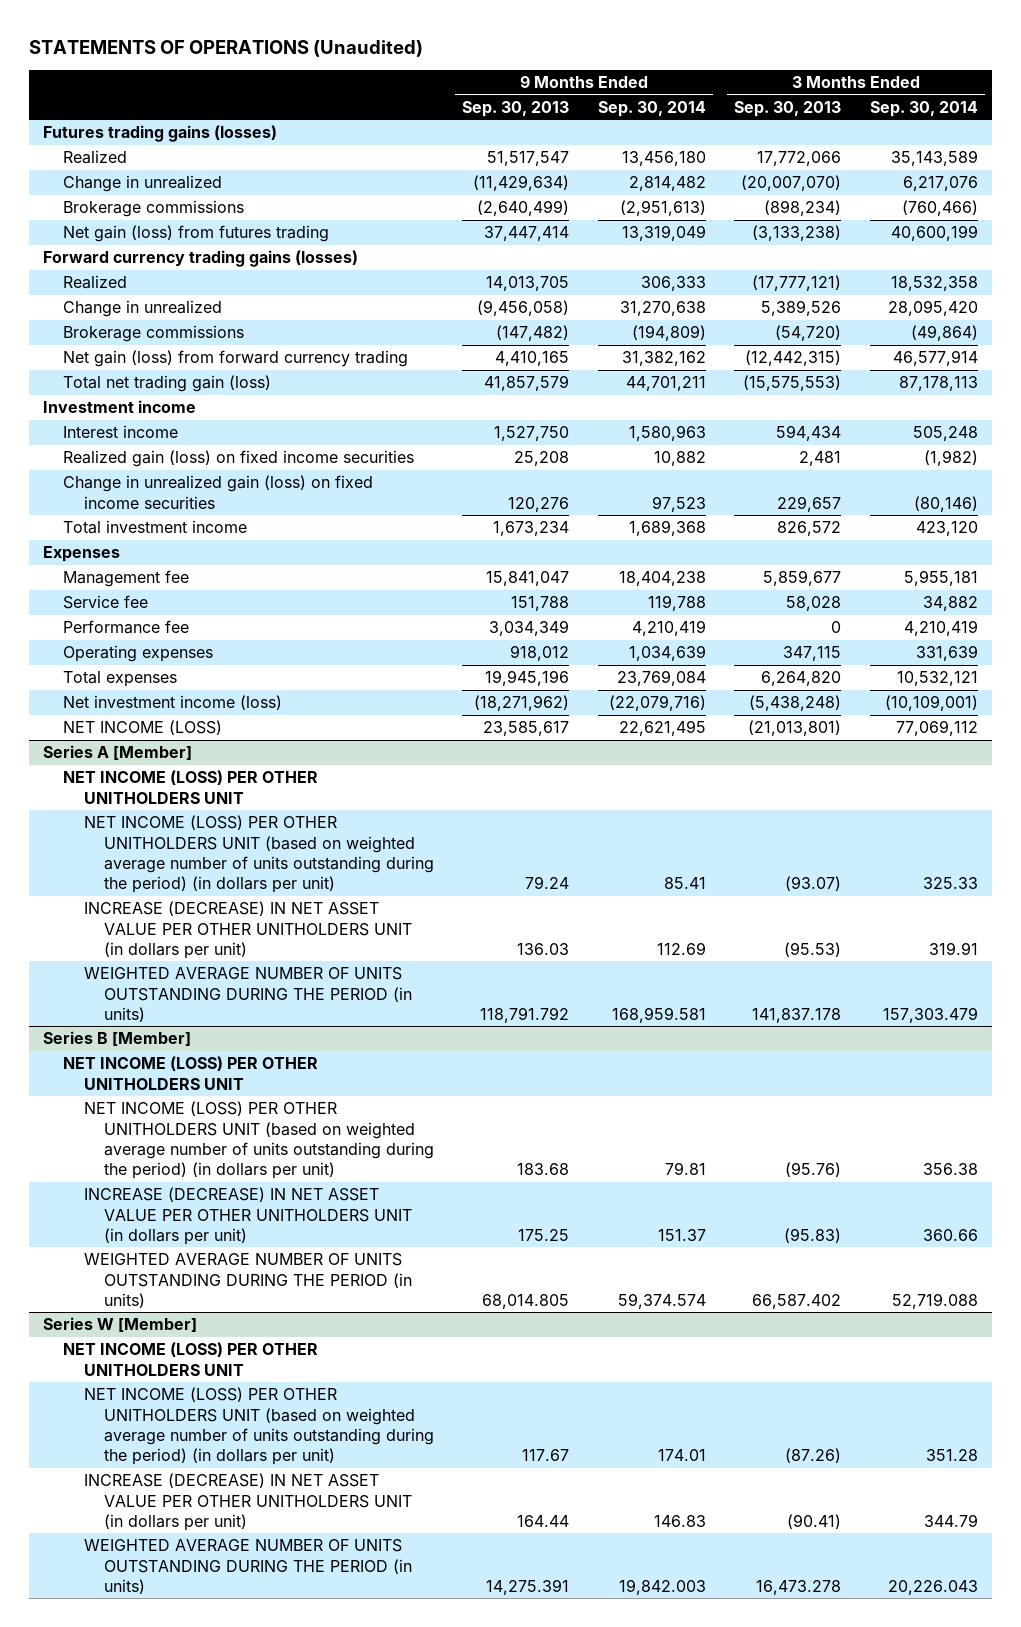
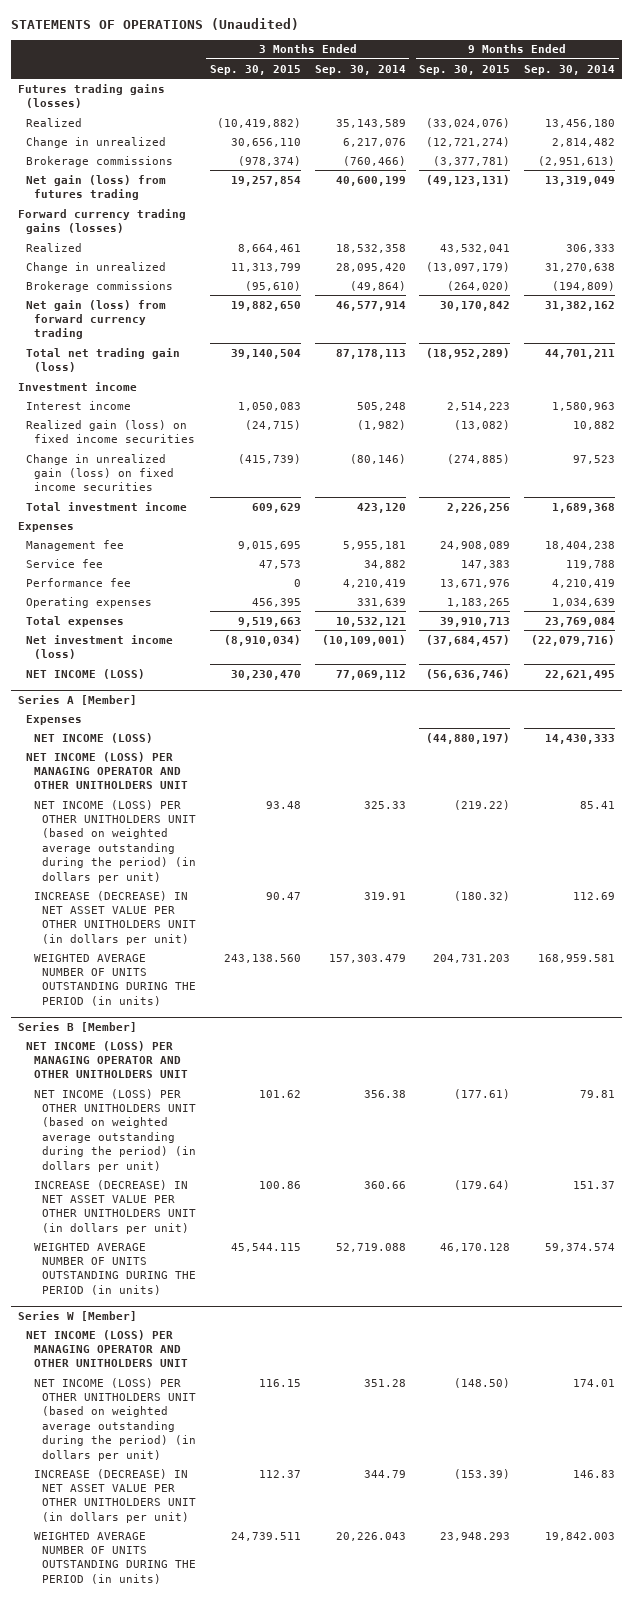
- | 9 Months Ended Sep. 30, 2013 | 9 Months Ended Sep. 30, 2014 | 3 Months Ended Sep. 30, 2013 | 3 Months Ended Sep. 30, 2014
+ | 3 Months Ended Sep. 30, 2015 | 3 Months Ended Sep. 30, 2014 | 9 Months Ended Sep. 30, 2015 | 9 Months Ended Sep. 30, 2014
@ Series A [Member]
- NET INCOME (LOSS) PER OTHER UNITHOLDERS UNIT
- NET INCOME (LOSS) PER OTHER UNITHOLDERS UNIT (based on weighted average number of units outstanding during the period) (in dollars per unit) | 79.24 | 85.41 | (93.07) | 325.33
+ Expenses
+ NET INCOME (LOSS) | | | (44,880,197) | 14,430,333
+ NET INCOME (LOSS) PER MANAGING OPERATOR AND OTHER UNITHOLDERS UNIT
+ NET INCOME (LOSS) PER OTHER UNITHOLDERS UNIT (based on weighted average outstanding during the period) (in dollars per unit) | 93.48 | 325.33 | (219.22) | 85.41
@ Series B [Member]
- NET INCOME (LOSS) PER OTHER UNITHOLDERS UNIT
- NET INCOME (LOSS) PER OTHER UNITHOLDERS UNIT (based on weighted average number of units outstanding during the period) (in dollars per unit) | 183.68 | 79.81 | (95.76) | 356.38
+ NET INCOME (LOSS) PER MANAGING OPERATOR AND OTHER UNITHOLDERS UNIT
+ NET INCOME (LOSS) PER OTHER UNITHOLDERS UNIT (based on weighted average outstanding during the period) (in dollars per unit) | 101.62 | 356.38 | (177.61) | 79.81
@ Series W [Member]
- NET INCOME (LOSS) PER OTHER UNITHOLDERS UNIT
- NET INCOME (LOSS) PER OTHER UNITHOLDERS UNIT (based on weighted average number of units outstanding during the period) (in dollars per unit) | 117.67 | 174.01 | (87.26) | 351.28
+ NET INCOME (LOSS) PER MANAGING OPERATOR AND OTHER UNITHOLDERS UNIT
+ NET INCOME (LOSS) PER OTHER UNITHOLDERS UNIT (based on weighted average outstanding during the period) (in dollars per unit) | 116.15 | 351.28 | (148.50) | 174.01

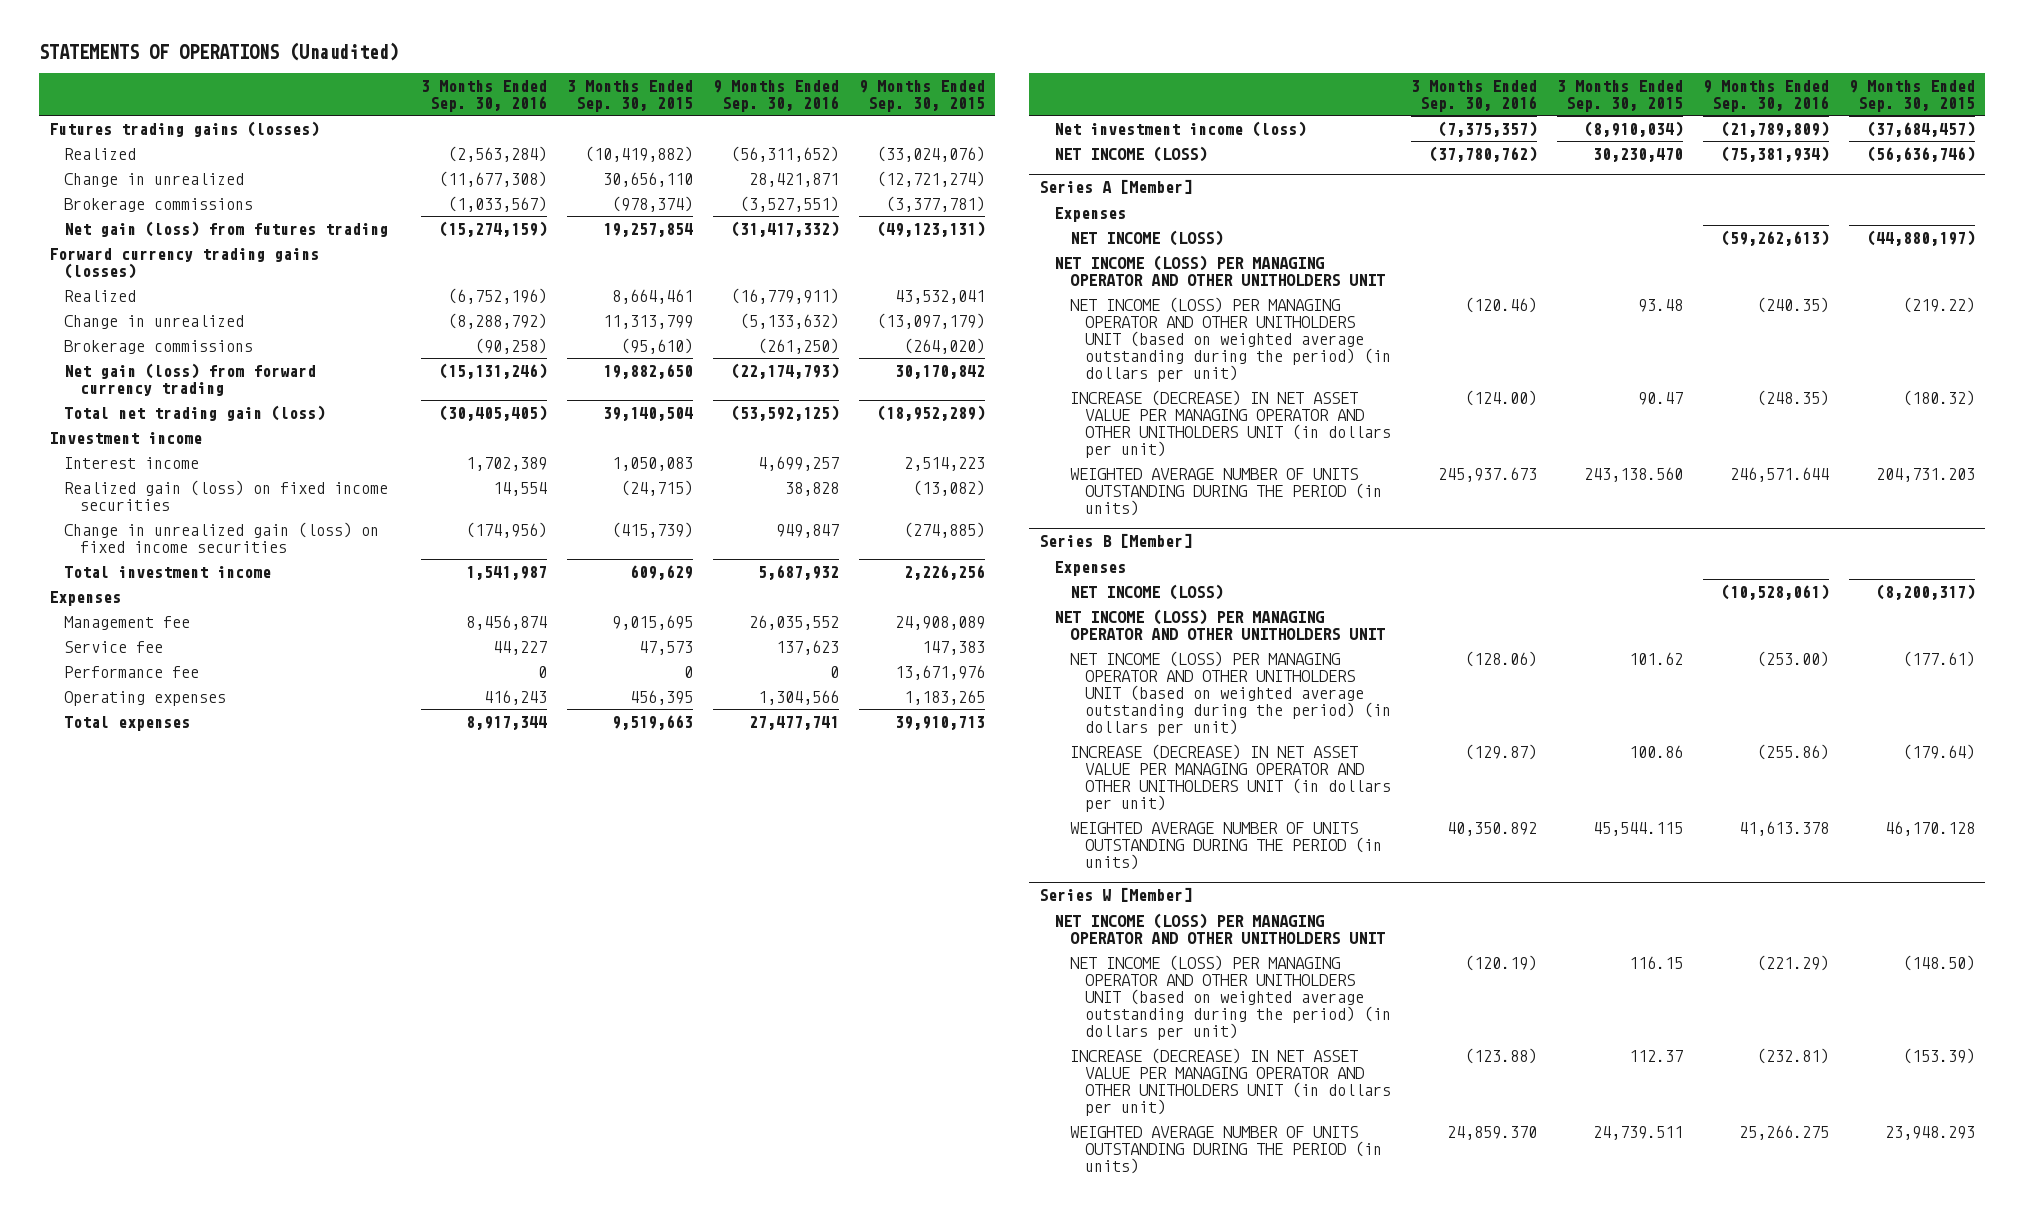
- | 3 Months Ended Sep. 30, 2015 | 3 Months Ended Sep. 30, 2014 | 9 Months Ended Sep. 30, 2015 | 9 Months Ended Sep. 30, 2014
+ | 3 Months Ended Sep. 30, 2016 | 3 Months Ended Sep. 30, 2015 | 9 Months Ended Sep. 30, 2016 | 9 Months Ended Sep. 30, 2015
@ Series A [Member]
- NET INCOME (LOSS) PER OTHER UNITHOLDERS UNIT (based on weighted average outstanding during the period) (in dollars per unit) | 93.48 | 325.33 | (219.22) | 85.41
- INCREASE (DECREASE) IN NET ASSET VALUE PER OTHER UNITHOLDERS UNIT (in dollars per unit) | 90.47 | 319.91 | (180.32) | 112.69
+ NET INCOME (LOSS) PER MANAGING OPERATOR AND OTHER UNITHOLDERS UNIT (based on weighted average outstanding during the period) (in dollars per unit) | (120.46) | 93.48 | (240.35) | (219.22)
+ INCREASE (DECREASE) IN NET ASSET VALUE PER MANAGING OPERATOR AND OTHER UNITHOLDERS UNIT (in dollars per unit) | (124.00) | 90.47 | (248.35) | (180.32)
@ Series B [Member]
+ Expenses
+ NET INCOME (LOSS) | | | (10,528,061) | (8,200,317)
- NET INCOME (LOSS) PER OTHER UNITHOLDERS UNIT (based on weighted average outstanding during the period) (in dollars per unit) | 101.62 | 356.38 | (177.61) | 79.81
- INCREASE (DECREASE) IN NET ASSET VALUE PER OTHER UNITHOLDERS UNIT (in dollars per unit) | 100.86 | 360.66 | (179.64) | 151.37
+ NET INCOME (LOSS) PER MANAGING OPERATOR AND OTHER UNITHOLDERS UNIT (based on weighted average outstanding during the period) (in dollars per unit) | (128.06) | 101.62 | (253.00) | (177.61)
+ INCREASE (DECREASE) IN NET ASSET VALUE PER MANAGING OPERATOR AND OTHER UNITHOLDERS UNIT (in dollars per unit) | (129.87) | 100.86 | (255.86) | (179.64)
@ Series W [Member]
- NET INCOME (LOSS) PER OTHER UNITHOLDERS UNIT (based on weighted average outstanding during the period) (in dollars per unit) | 116.15 | 351.28 | (148.50) | 174.01
- INCREASE (DECREASE) IN NET ASSET VALUE PER OTHER UNITHOLDERS UNIT (in dollars per unit) | 112.37 | 344.79 | (153.39) | 146.83
+ NET INCOME (LOSS) PER MANAGING OPERATOR AND OTHER UNITHOLDERS UNIT (based on weighted average outstanding during the period) (in dollars per unit) | (120.19) | 116.15 | (221.29) | (148.50)
+ INCREASE (DECREASE) IN NET ASSET VALUE PER MANAGING OPERATOR AND OTHER UNITHOLDERS UNIT (in dollars per unit) | (123.88) | 112.37 | (232.81) | (153.39)

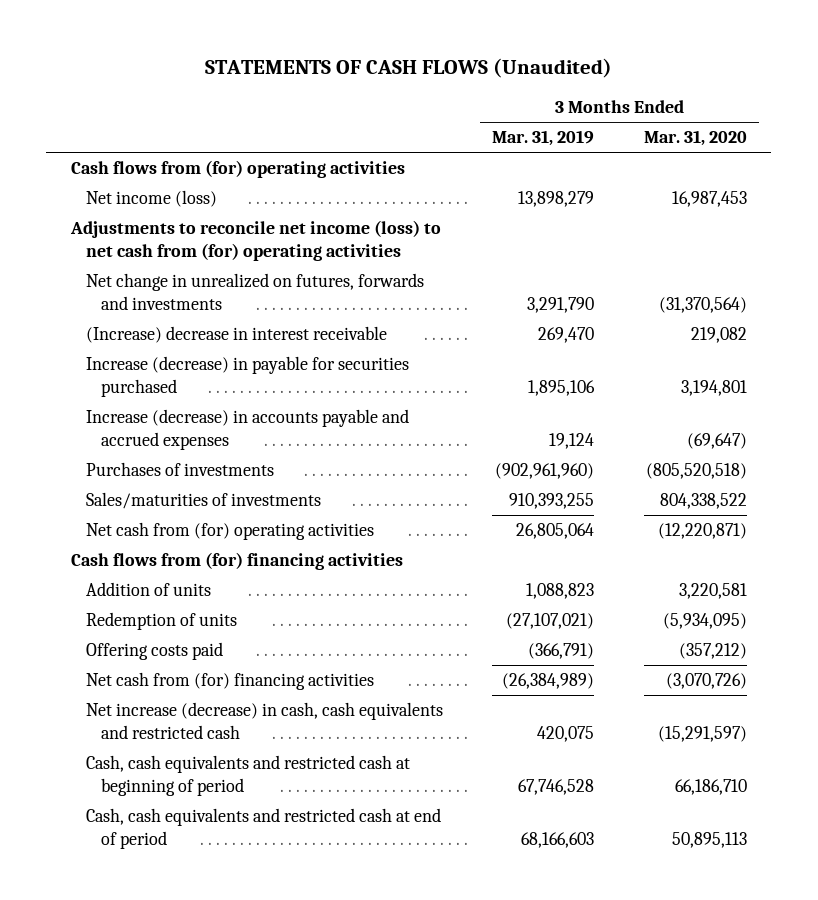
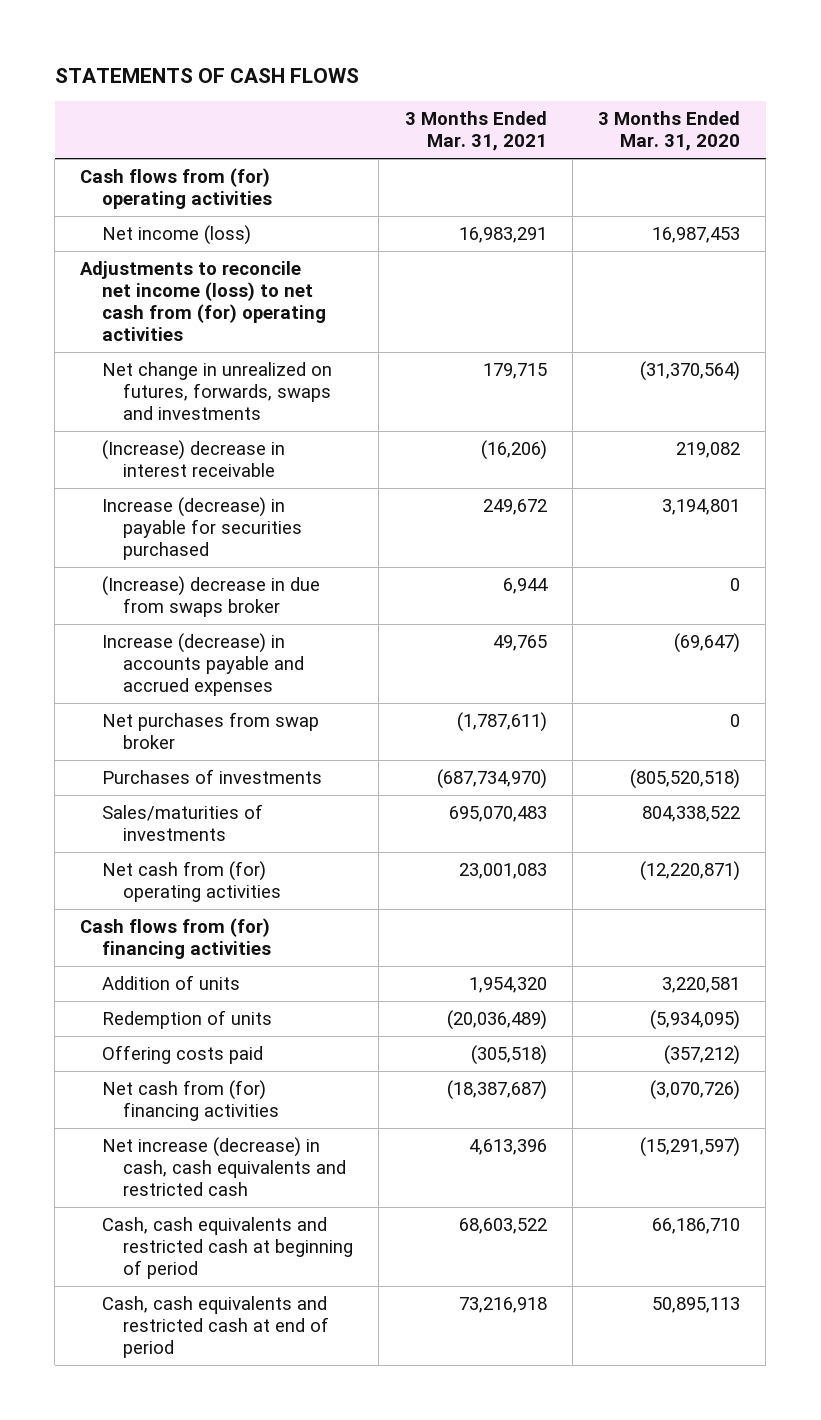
- STATEMENTS OF CASH FLOWS (Unaudited)
+ STATEMENTS OF CASH FLOWS
- | 3 Months Ended Mar. 31, 2019 | 3 Months Ended Mar. 31, 2020
+ | 3 Months Ended Mar. 31, 2021 | 3 Months Ended Mar. 31, 2020
- Net change in unrealized on futures, forwards and investments | 3,291,790 | (31,370,564)
+ Net change in unrealized on futures, forwards, swaps and investments | 179,715 | (31,370,564)
+ (Increase) decrease in due from swaps broker | 6,944 | 0
+ Net purchases from swap broker | (1,787,611) | 0

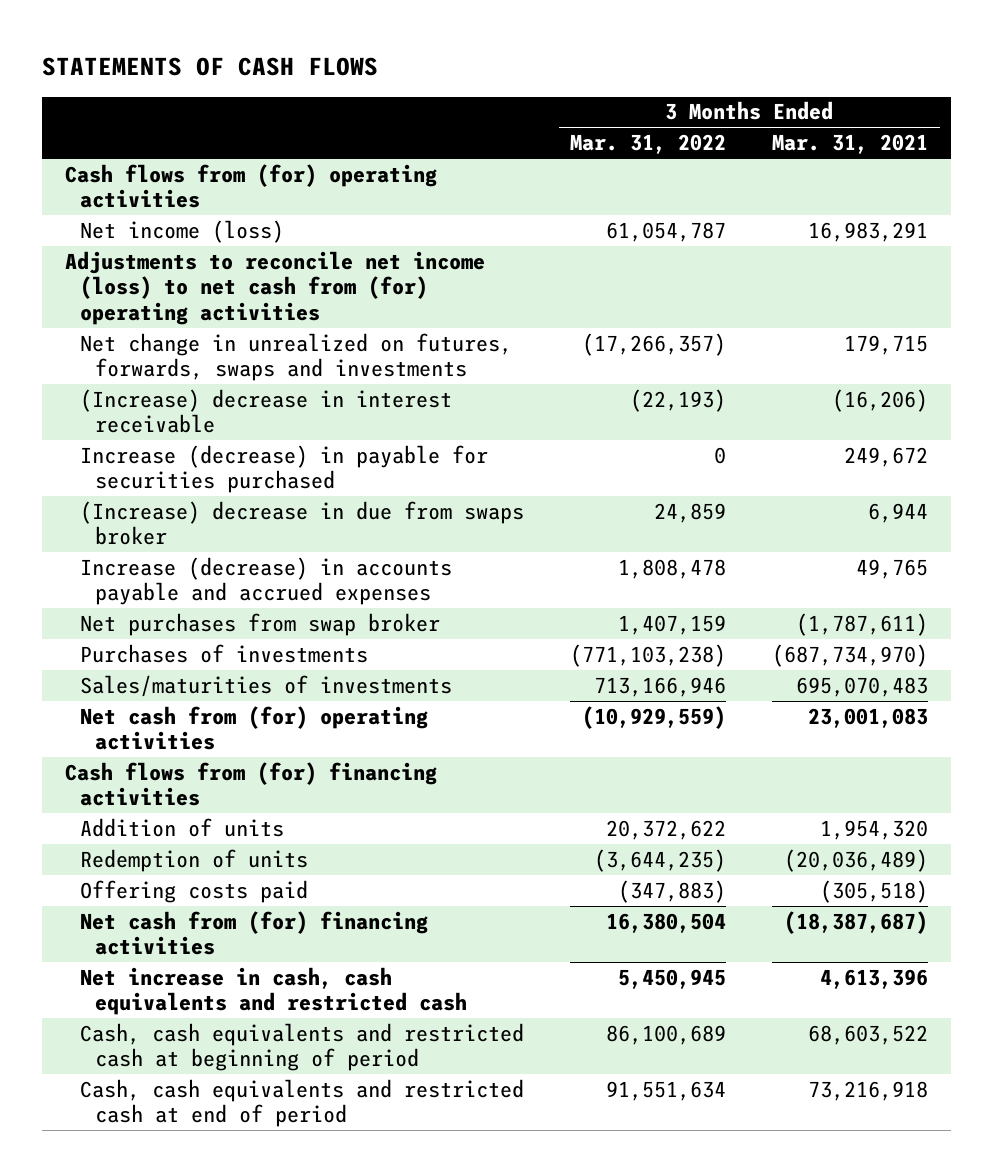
- | 3 Months Ended Mar. 31, 2021 | 3 Months Ended Mar. 31, 2020
+ | 3 Months Ended Mar. 31, 2022 | 3 Months Ended Mar. 31, 2021
- Net increase (decrease) in cash, cash equivalents and restricted cash | 4,613,396 | (15,291,597)
+ Net increase in cash, cash equivalents and restricted cash | 5,450,945 | 4,613,396

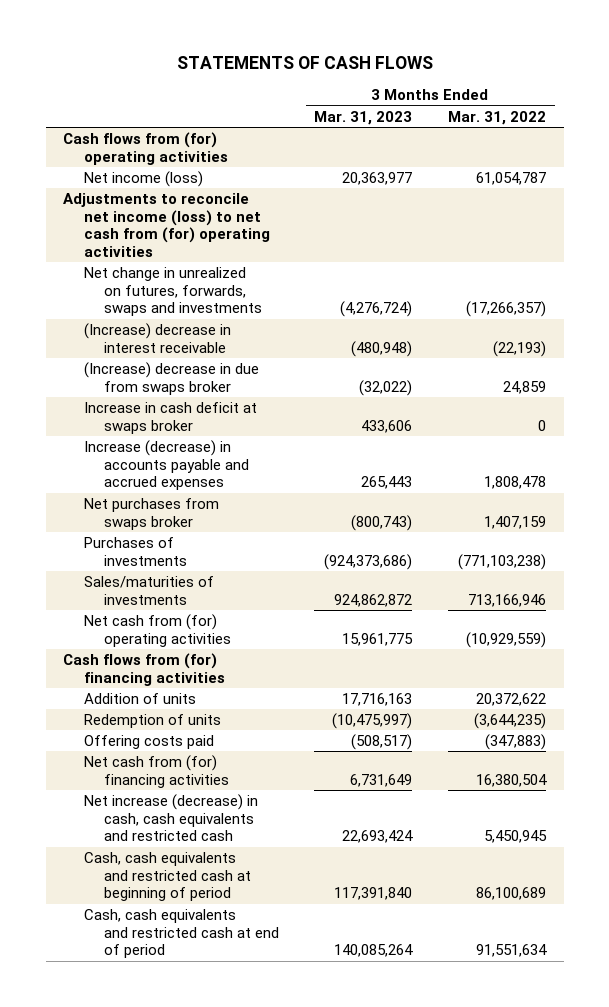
- | 3 Months Ended Mar. 31, 2022 | 3 Months Ended Mar. 31, 2021
+ | 3 Months Ended Mar. 31, 2023 | 3 Months Ended Mar. 31, 2022
- Increase (decrease) in payable for securities purchased | 0 | 249,672
+ Increase in cash deficit at swaps broker | 433,606 | 0
- Net purchases from swap broker | 1,407,159 | (1,787,611)
+ Net purchases from swaps broker | (800,743) | 1,407,159
- Net increase in cash, cash equivalents and restricted cash | 5,450,945 | 4,613,396
+ Net increase (decrease) in cash, cash equivalents and restricted cash | 22,693,424 | 5,450,945

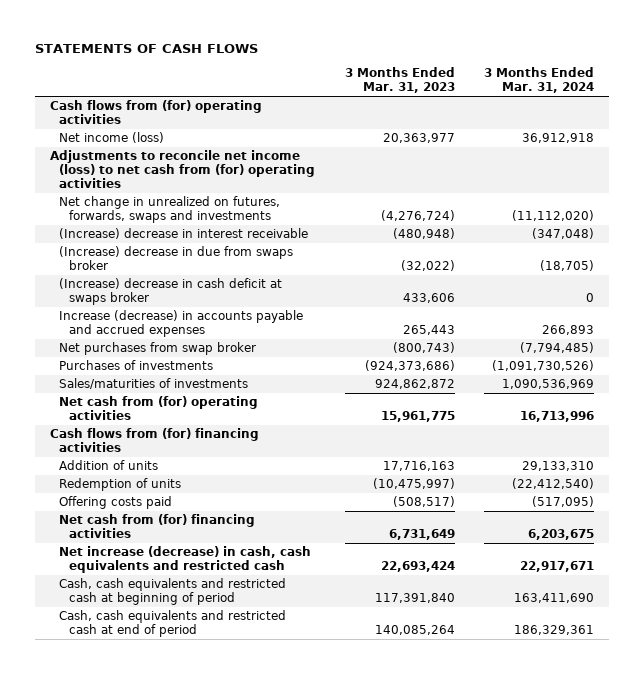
- | 3 Months Ended Mar. 31, 2023 | 3 Months Ended Mar. 31, 2022
+ | 3 Months Ended Mar. 31, 2023 | 3 Months Ended Mar. 31, 2024
- Increase in cash deficit at swaps broker | 433,606 | 0
+ (Increase) decrease in cash deficit at swaps broker | 433,606 | 0
- Net purchases from swaps broker | (800,743) | 1,407,159
+ Net purchases from swap broker | (800,743) | (7,794,485)

